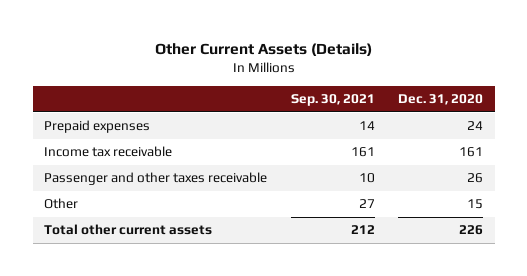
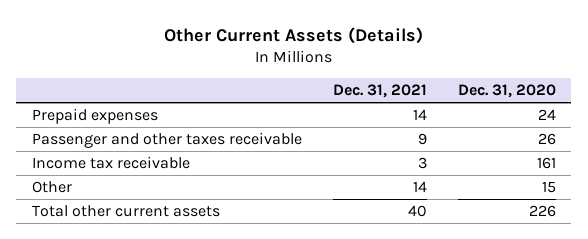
- | Sep. 30, 2021 | Dec. 31, 2020
+ | Dec. 31, 2021 | Dec. 31, 2020
moved down: Income tax receivable | 3 | 161

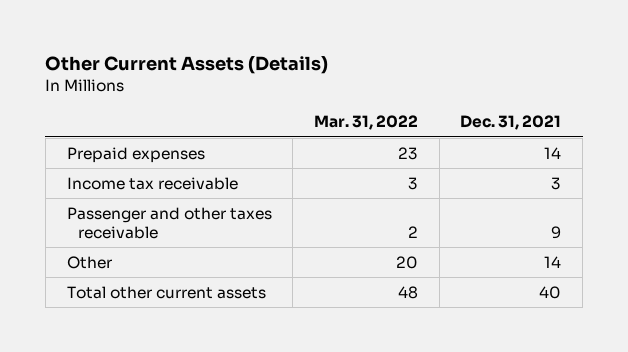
- | Dec. 31, 2021 | Dec. 31, 2020
+ | Mar. 31, 2022 | Dec. 31, 2021
moved down: Passenger and other taxes receivable | 2 | 9

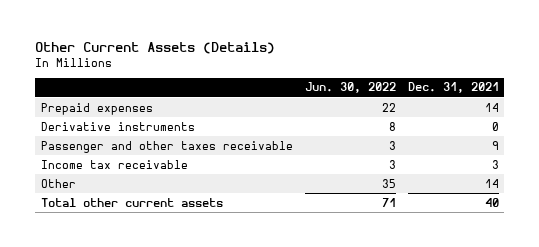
- | Mar. 31, 2022 | Dec. 31, 2021
+ | Jun. 30, 2022 | Dec. 31, 2021
+ Derivative instruments | 8 | 0
moved down: Income tax receivable | 3 | 3

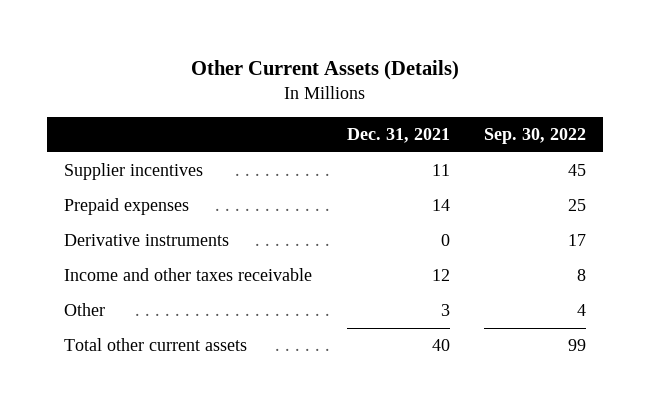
- | Jun. 30, 2022 | Dec. 31, 2021
+ | Dec. 31, 2021 | Sep. 30, 2022
+ Supplier incentives | 11 | 45
- Passenger and other taxes receivable | 3 | 9
- Income tax receivable | 3 | 3
- Other | 35 | 14
+ Income and other taxes receivable | 12 | 8
+ Other | 3 | 4

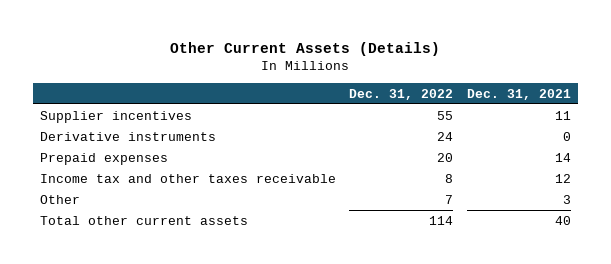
- | Dec. 31, 2021 | Sep. 30, 2022
+ | Dec. 31, 2022 | Dec. 31, 2021
- Income and other taxes receivable | 12 | 8
moved down: Prepaid expenses | 20 | 14
+ Income tax and other taxes receivable | 8 | 12

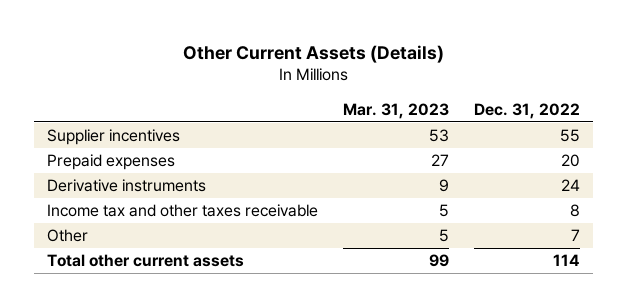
- | Dec. 31, 2022 | Dec. 31, 2021
+ | Mar. 31, 2023 | Dec. 31, 2022
moved down: Derivative instruments | 9 | 24

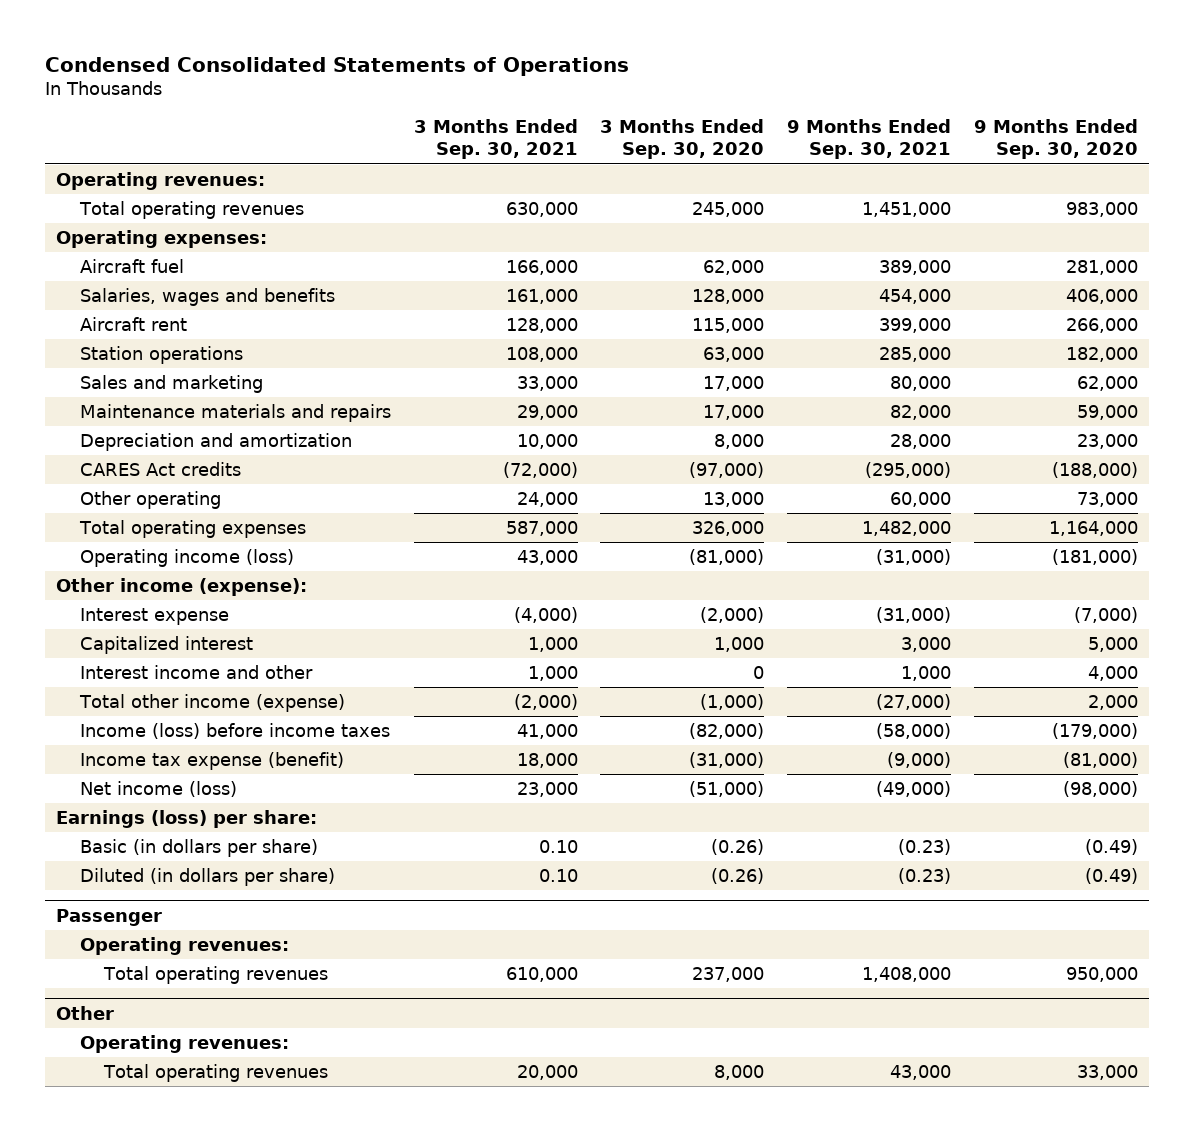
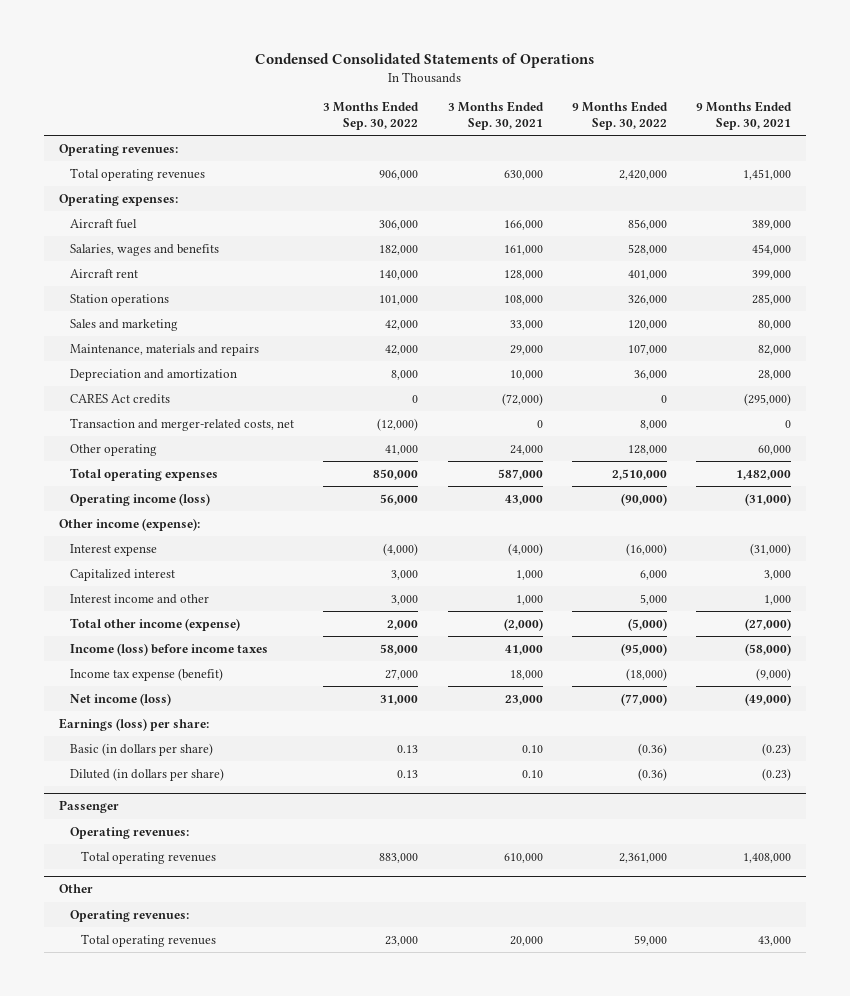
- | 3 Months Ended Sep. 30, 2021 | 3 Months Ended Sep. 30, 2020 | 9 Months Ended Sep. 30, 2021 | 9 Months Ended Sep. 30, 2020
+ | 3 Months Ended Sep. 30, 2022 | 3 Months Ended Sep. 30, 2021 | 9 Months Ended Sep. 30, 2022 | 9 Months Ended Sep. 30, 2021
- Maintenance materials and repairs | 29,000 | 17,000 | 82,000 | 59,000
+ Maintenance, materials and repairs | 42,000 | 29,000 | 107,000 | 82,000
+ Transaction and merger-related costs, net | (12,000) | 0 | 8,000 | 0

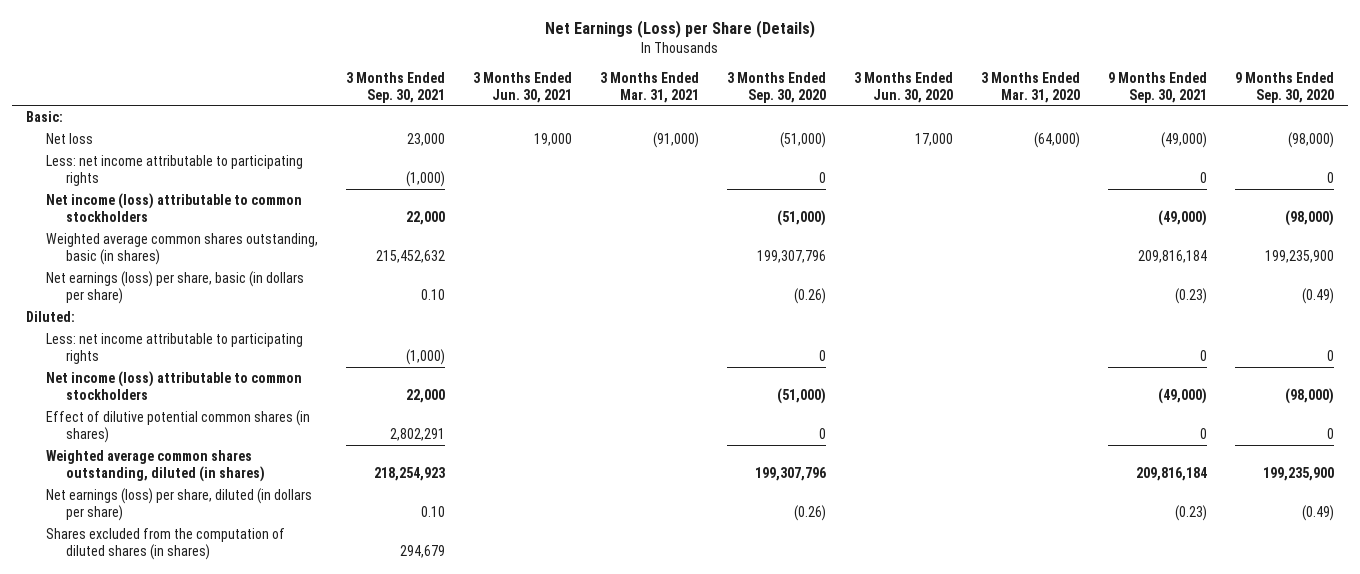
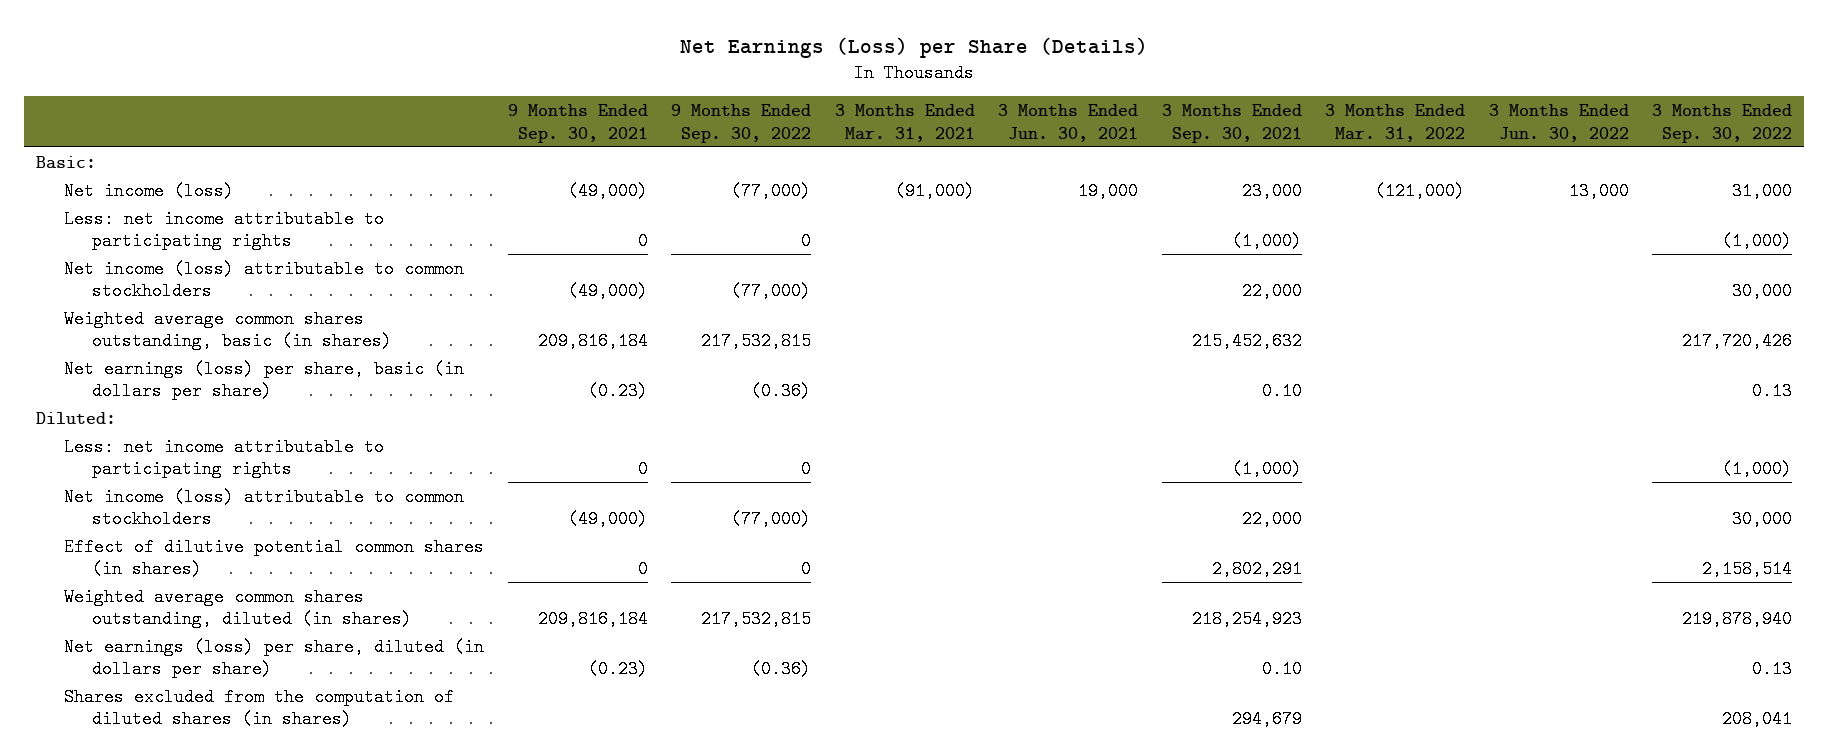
- | 3 Months Ended Sep. 30, 2021 | 3 Months Ended Jun. 30, 2021 | 3 Months Ended Mar. 31, 2021 | 3 Months Ended Sep. 30, 2020 | 3 Months Ended Jun. 30, 2020 | 3 Months Ended Mar. 31, 2020 | 9 Months Ended Sep. 30, 2021 | 9 Months Ended Sep. 30, 2020
+ | 9 Months Ended Sep. 30, 2021 | 9 Months Ended Sep. 30, 2022 | 3 Months Ended Mar. 31, 2021 | 3 Months Ended Jun. 30, 2021 | 3 Months Ended Sep. 30, 2021 | 3 Months Ended Mar. 31, 2022 | 3 Months Ended Jun. 30, 2022 | 3 Months Ended Sep. 30, 2022
- Net loss | 23,000 | 19,000 | (91,000) | (51,000) | 17,000 | (64,000) | (49,000) | (98,000)
+ Net income (loss) | (49,000) | (77,000) | (91,000) | 19,000 | 23,000 | (121,000) | 13,000 | 31,000

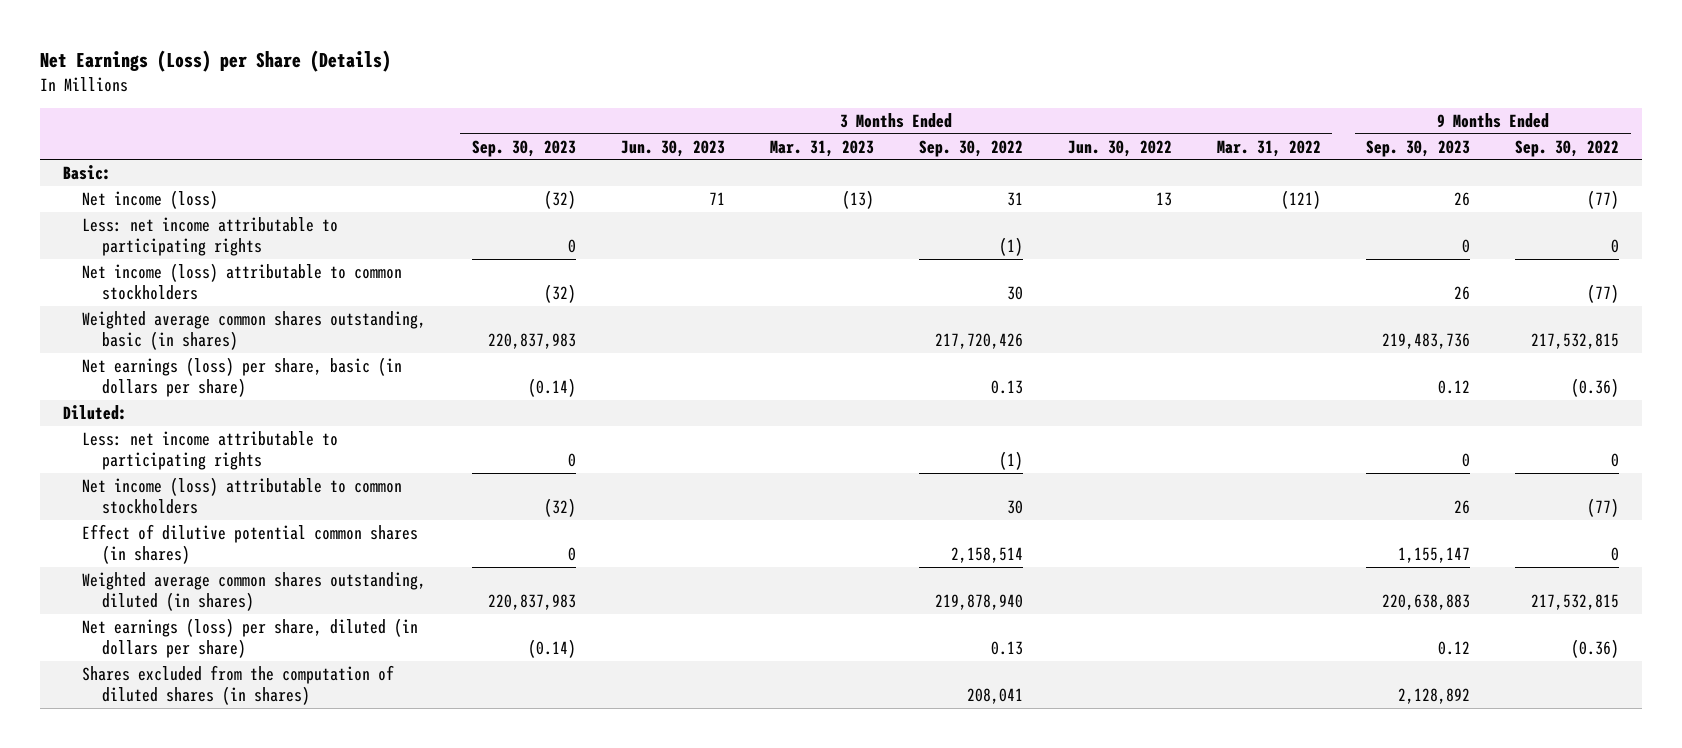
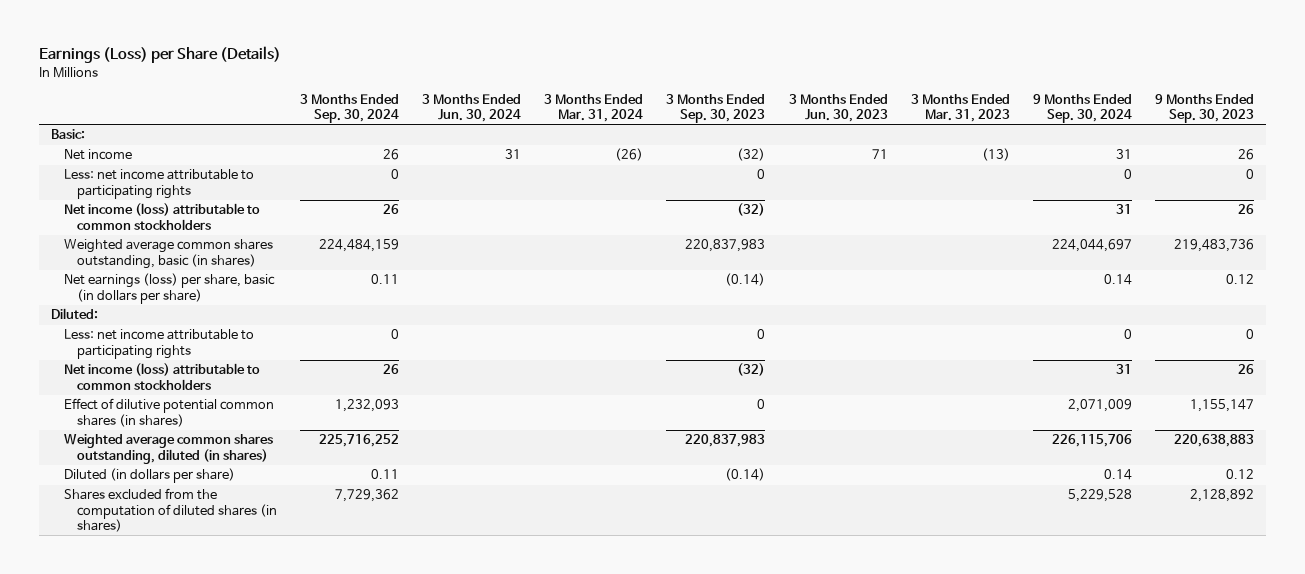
- Net Earnings (Loss) per Share (Details)
+ Earnings (Loss) per Share (Details)
- | 3 Months Ended Sep. 30, 2023 | 3 Months Ended Jun. 30, 2023 | 3 Months Ended Mar. 31, 2023 | 3 Months Ended Sep. 30, 2022 | 3 Months Ended Jun. 30, 2022 | 3 Months Ended Mar. 31, 2022 | 9 Months Ended Sep. 30, 2023 | 9 Months Ended Sep. 30, 2022
+ | 3 Months Ended Sep. 30, 2024 | 3 Months Ended Jun. 30, 2024 | 3 Months Ended Mar. 31, 2024 | 3 Months Ended Sep. 30, 2023 | 3 Months Ended Jun. 30, 2023 | 3 Months Ended Mar. 31, 2023 | 9 Months Ended Sep. 30, 2024 | 9 Months Ended Sep. 30, 2023
- Net income (loss) | (32) | 71 | (13) | 31 | 13 | (121) | 26 | (77)
+ Net income | 26 | 31 | (26) | (32) | 71 | (13) | 31 | 26
- Net earnings (loss) per share, diluted (in dollars per share) | (0.14) | | | 0.13 | | | 0.12 | (0.36)
+ Diluted (in dollars per share) | 0.11 | | | (0.14) | | | 0.14 | 0.12

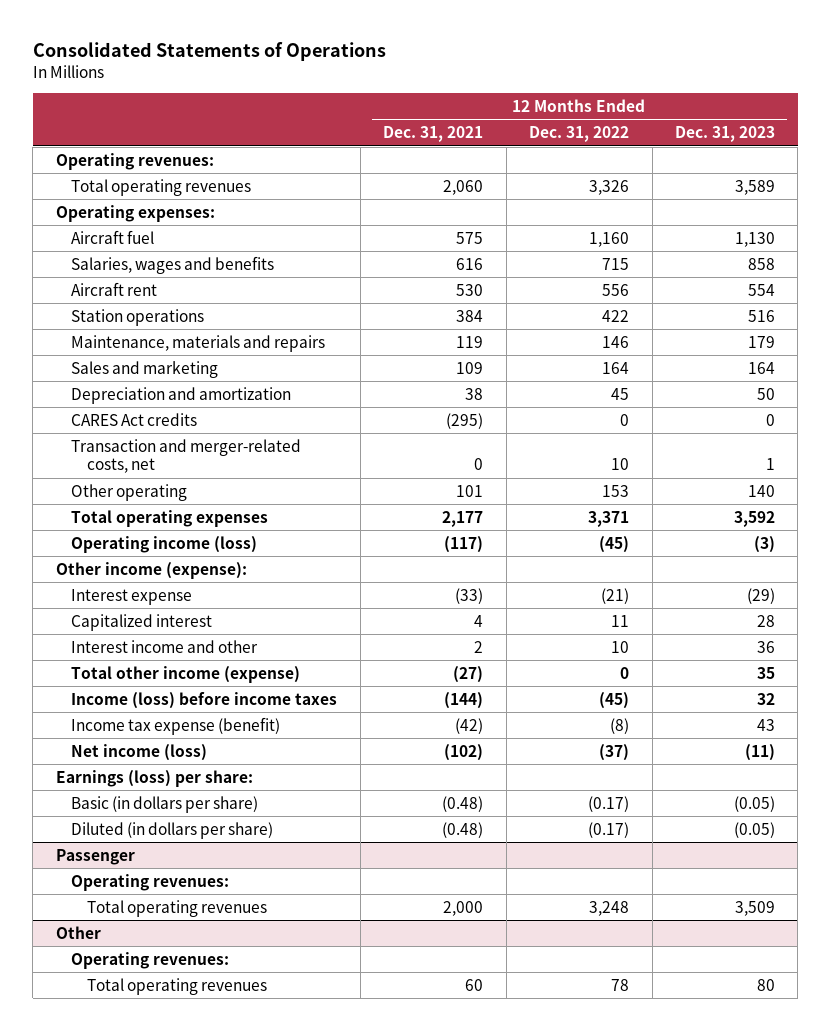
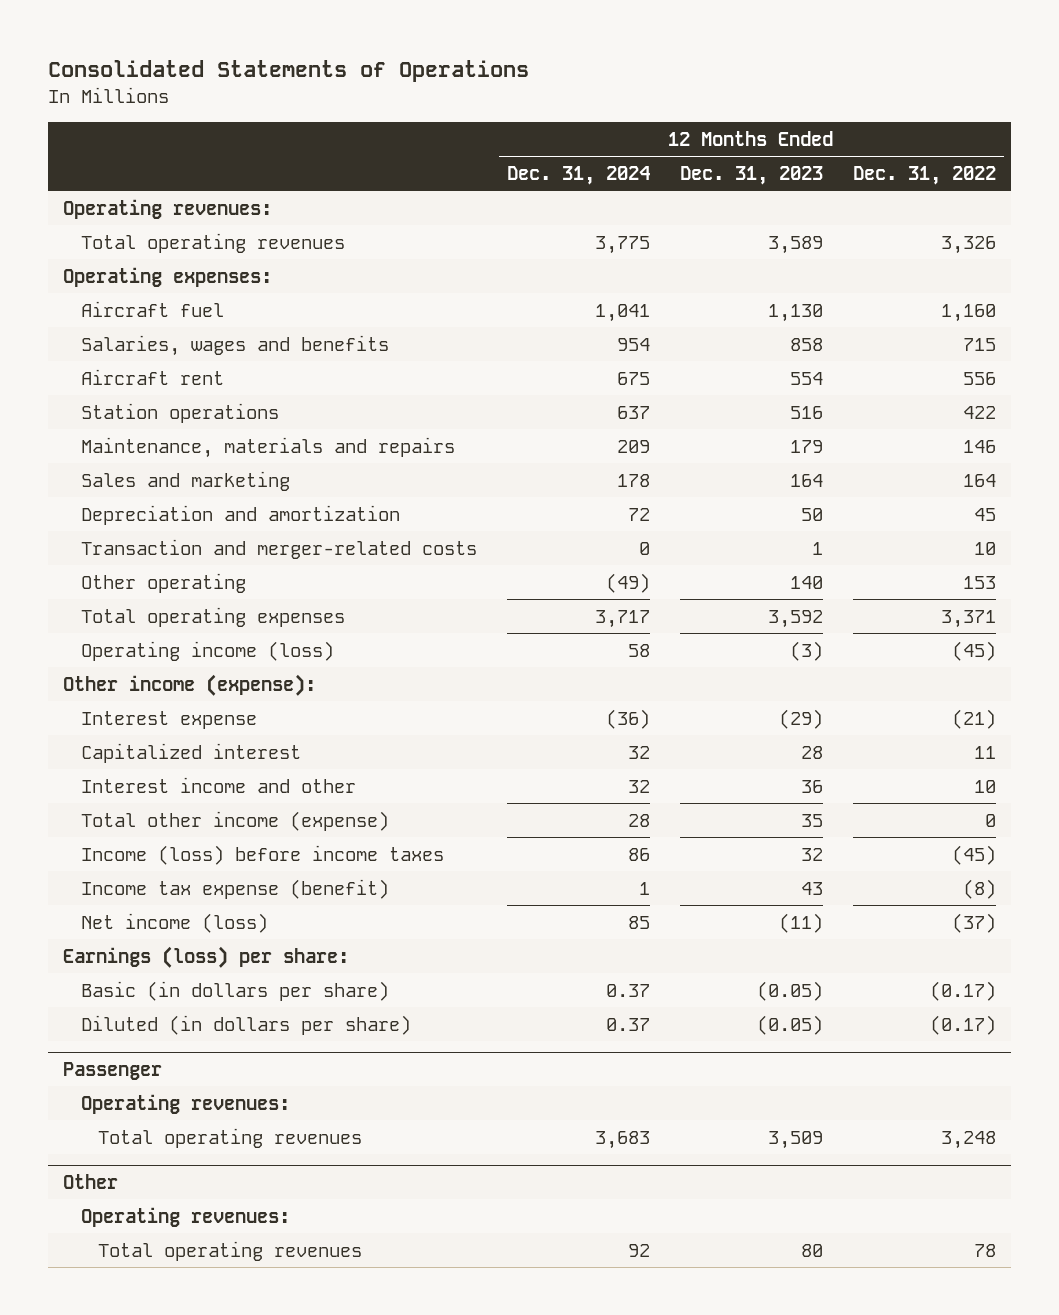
- | 12 Months Ended Dec. 31, 2021 | 12 Months Ended Dec. 31, 2022 | 12 Months Ended Dec. 31, 2023
+ | 12 Months Ended Dec. 31, 2024 | 12 Months Ended Dec. 31, 2023 | 12 Months Ended Dec. 31, 2022
- CARES Act credits | (295) | 0 | 0
- Transaction and merger-related costs, net | 0 | 10 | 1
+ Transaction and merger-related costs | 0 | 1 | 10

